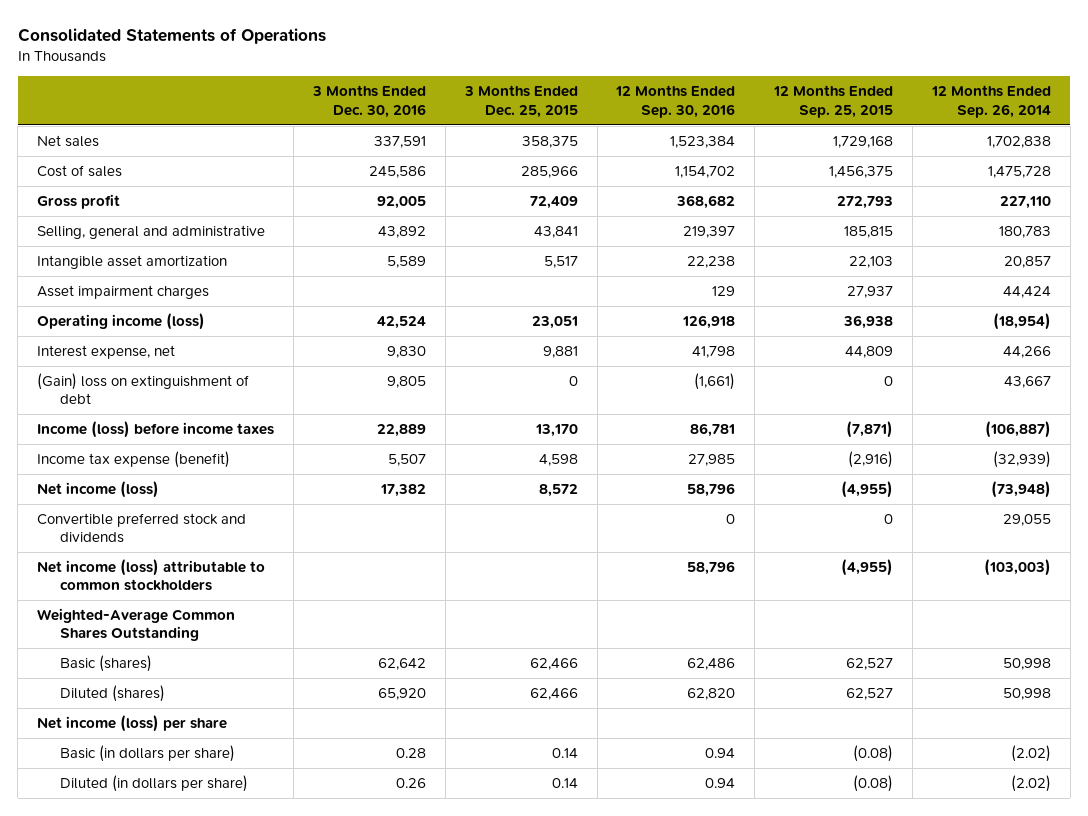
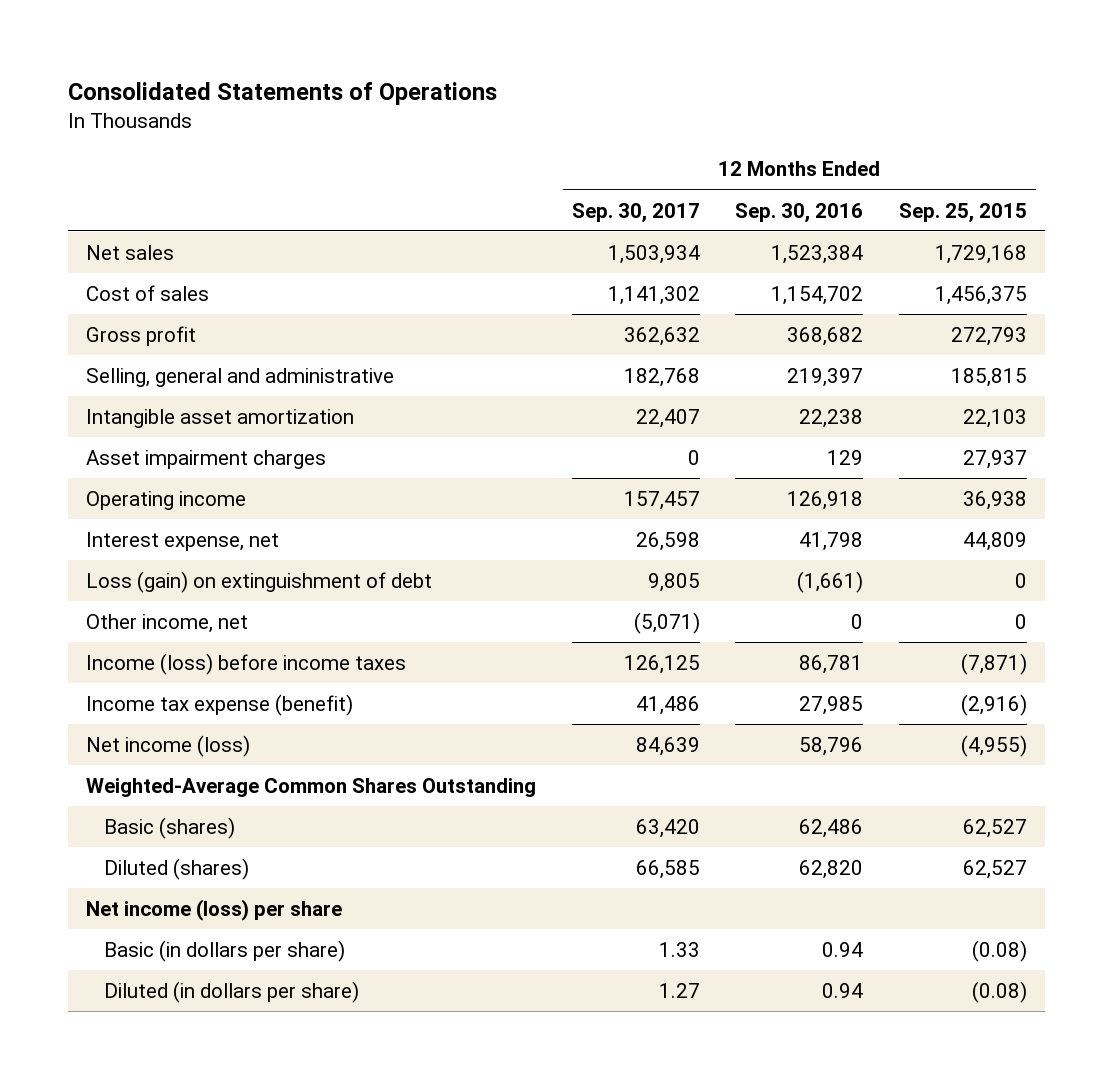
- | 3 Months Ended Dec. 30, 2016 | 3 Months Ended Dec. 25, 2015 | 12 Months Ended Sep. 30, 2016 | 12 Months Ended Sep. 25, 2015 | 12 Months Ended Sep. 26, 2014
+ | 12 Months Ended Sep. 30, 2017 | 12 Months Ended Sep. 30, 2016 | 12 Months Ended Sep. 25, 2015
- Operating income (loss) | 42,524 | 23,051 | 126,918 | 36,938 | (18,954)
+ Operating income | 157,457 | 126,918 | 36,938
- (Gain) loss on extinguishment of debt | 9,805 | 0 | (1,661) | 0 | 43,667
+ Loss (gain) on extinguishment of debt | 9,805 | (1,661) | 0
+ Other income, net | (5,071) | 0 | 0
- Convertible preferred stock and dividends | | | 0 | 0 | 29,055
- Net income (loss) attributable to common stockholders | | | 58,796 | (4,955) | (103,003)

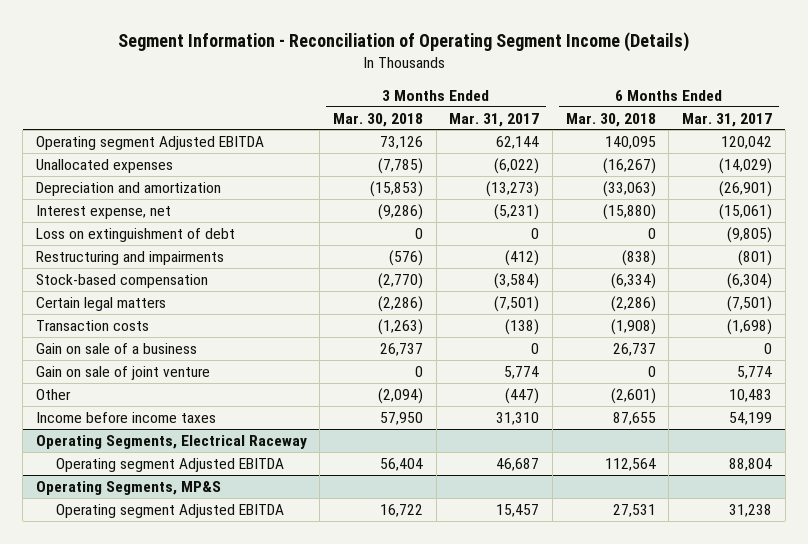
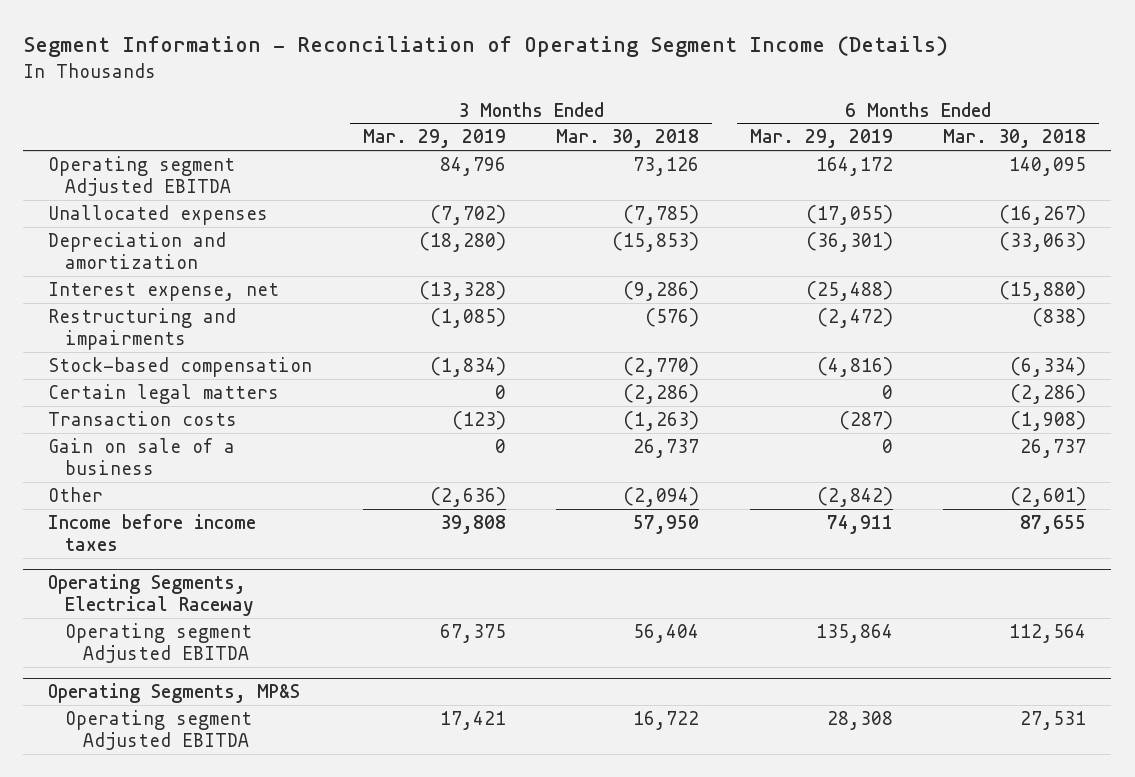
- | 3 Months Ended Mar. 30, 2018 | 3 Months Ended Mar. 31, 2017 | 6 Months Ended Mar. 30, 2018 | 6 Months Ended Mar. 31, 2017
+ | 3 Months Ended Mar. 29, 2019 | 3 Months Ended Mar. 30, 2018 | 6 Months Ended Mar. 29, 2019 | 6 Months Ended Mar. 30, 2018
- Loss on extinguishment of debt | 0 | 0 | 0 | (9,805)
- Gain on sale of joint venture | 0 | 5,774 | 0 | 5,774

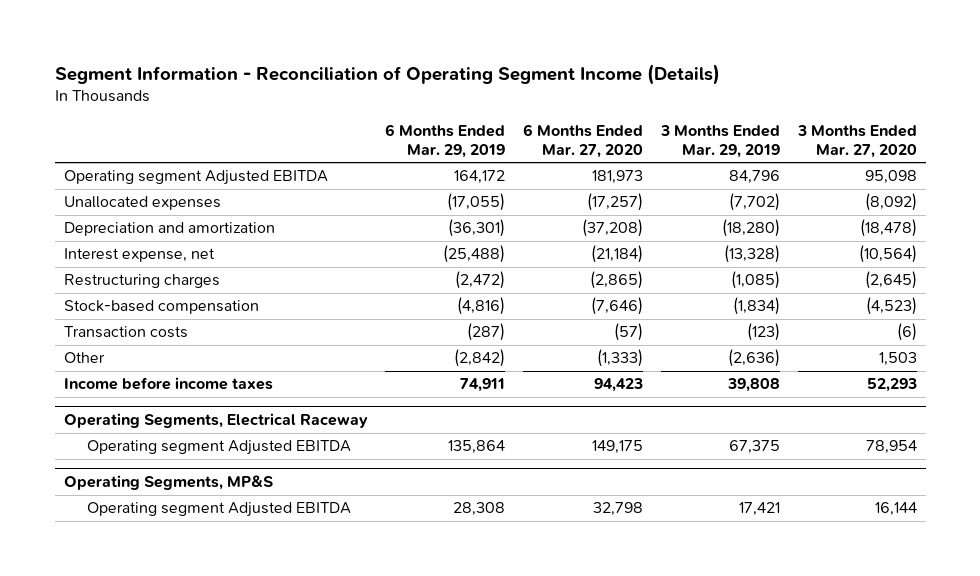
- | 3 Months Ended Mar. 29, 2019 | 3 Months Ended Mar. 30, 2018 | 6 Months Ended Mar. 29, 2019 | 6 Months Ended Mar. 30, 2018
+ | 6 Months Ended Mar. 29, 2019 | 6 Months Ended Mar. 27, 2020 | 3 Months Ended Mar. 29, 2019 | 3 Months Ended Mar. 27, 2020
- Restructuring and impairments | (1,085) | (576) | (2,472) | (838)
+ Restructuring charges | (2,472) | (2,865) | (1,085) | (2,645)
- Certain legal matters | 0 | (2,286) | 0 | (2,286)
- Gain on sale of a business | 0 | 26,737 | 0 | 26,737

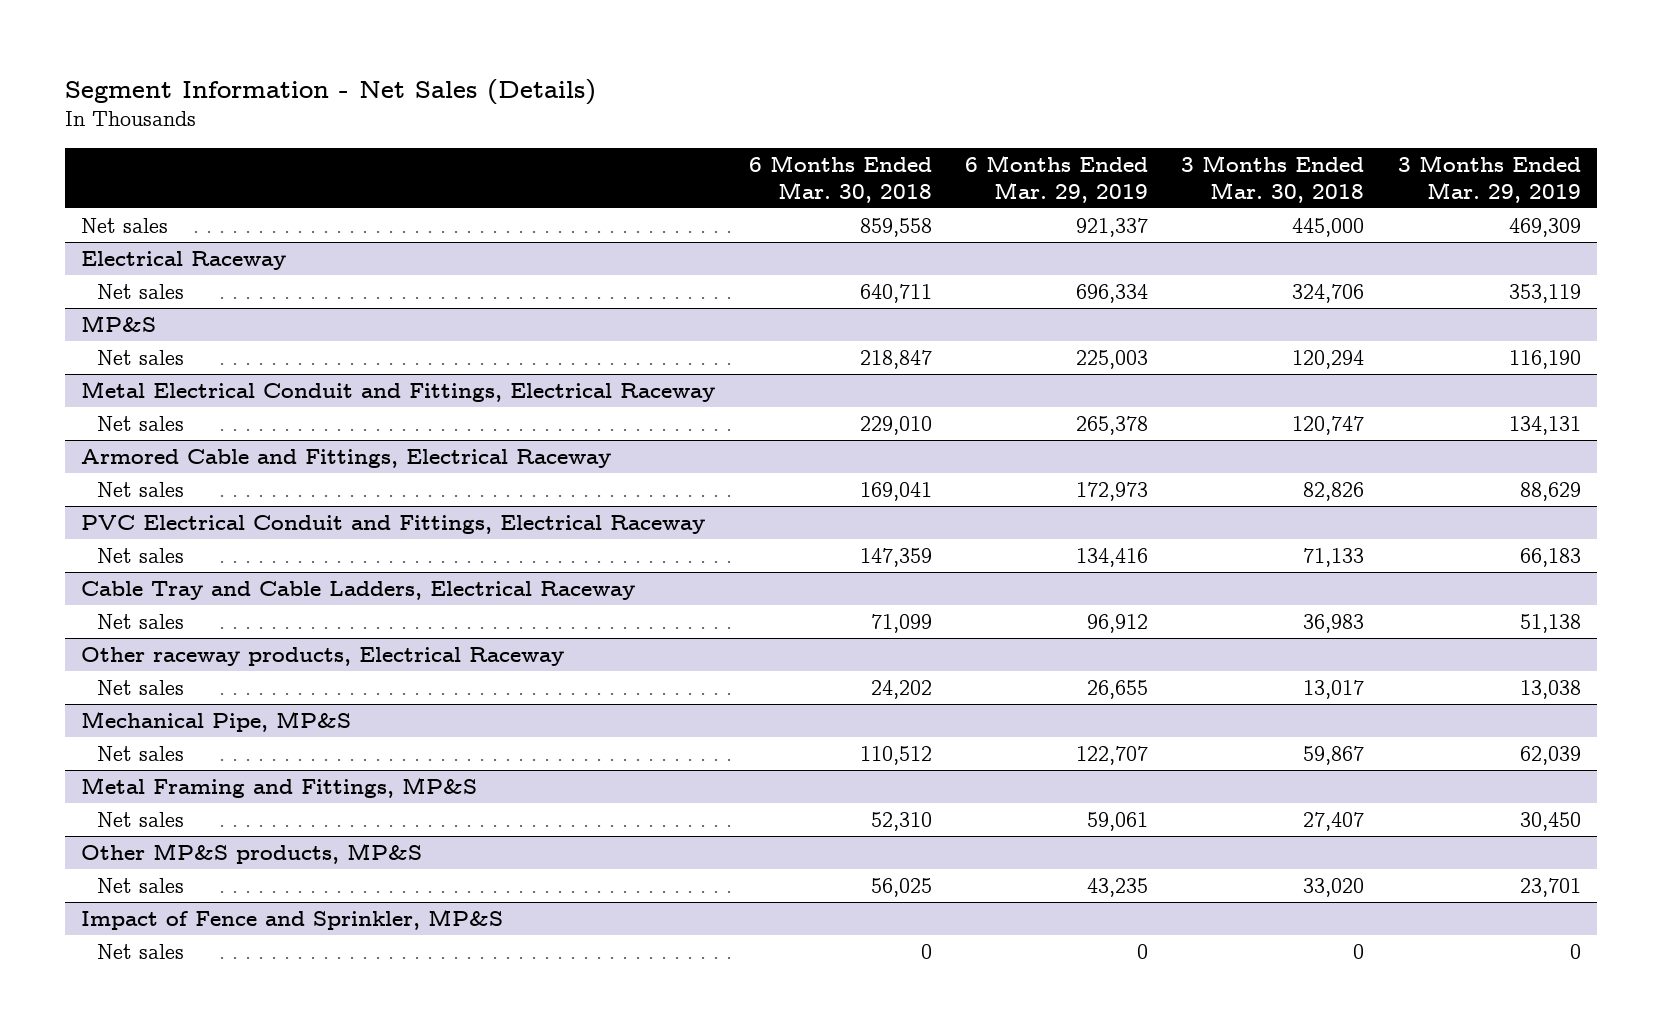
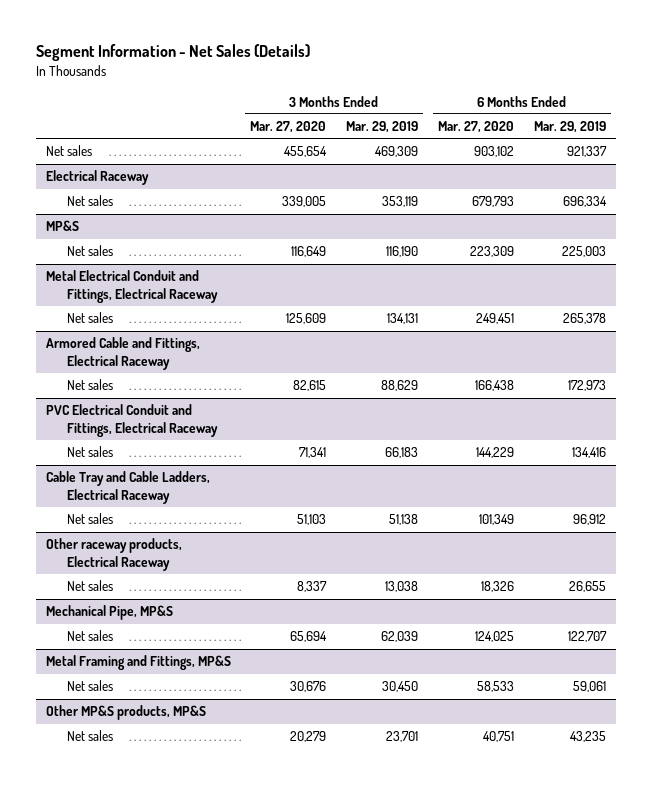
- | 6 Months Ended Mar. 30, 2018 | 6 Months Ended Mar. 29, 2019 | 3 Months Ended Mar. 30, 2018 | 3 Months Ended Mar. 29, 2019
+ | 3 Months Ended Mar. 27, 2020 | 3 Months Ended Mar. 29, 2019 | 6 Months Ended Mar. 27, 2020 | 6 Months Ended Mar. 29, 2019
- Impact of Fence and Sprinkler, MP&S
- Net sales | 0 | 0 | 0 | 0

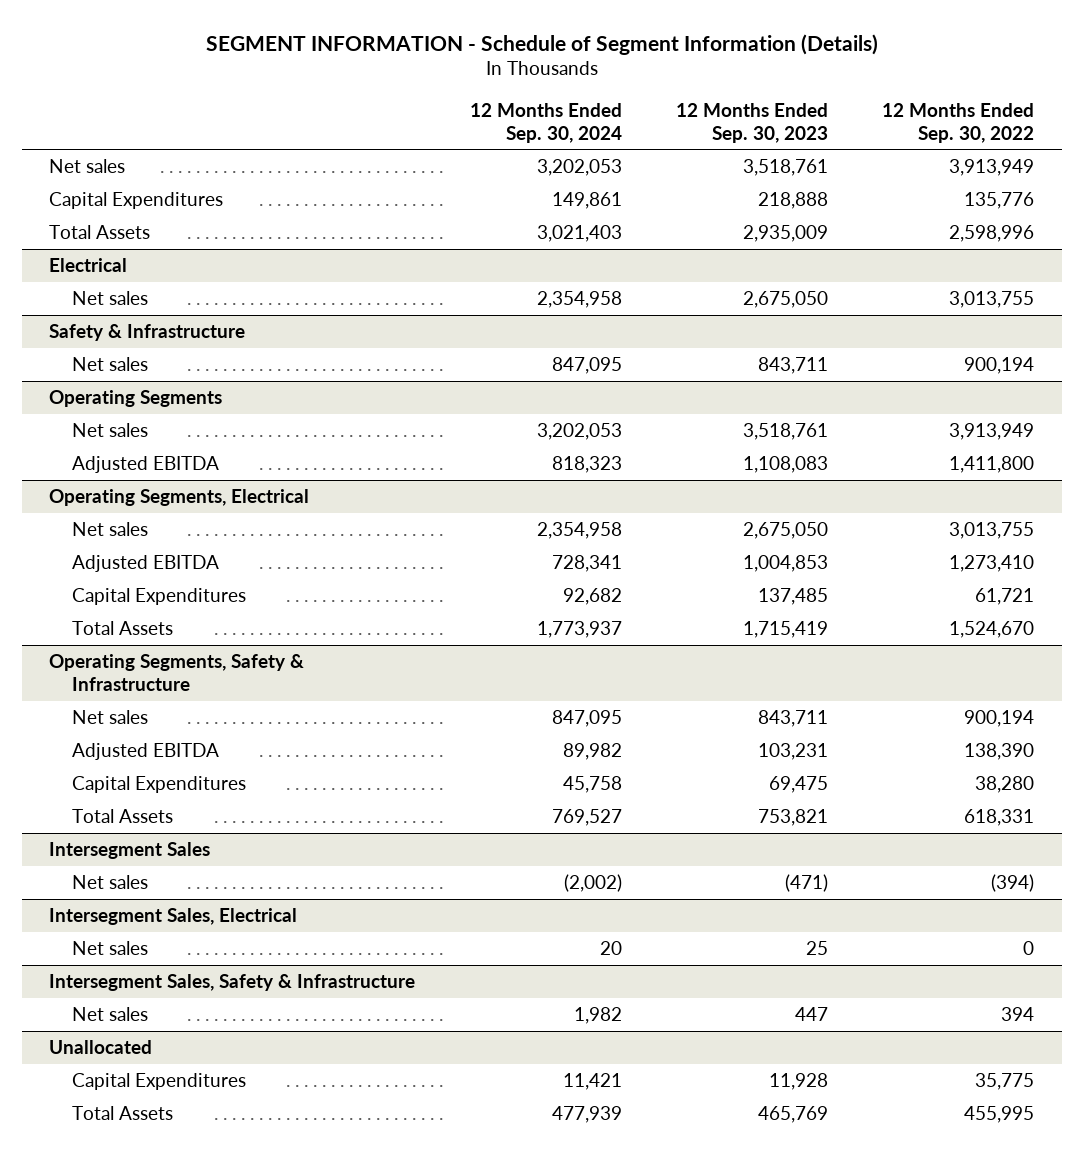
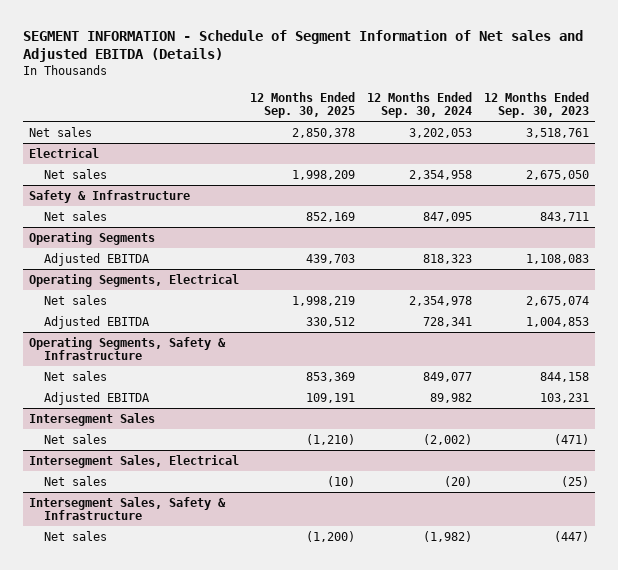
- SEGMENT INFORMATION - Schedule of Segment Information (Details)
+ SEGMENT INFORMATION - Schedule of Segment Information of Net sales and Adjusted EBITDA (Details)
- | 12 Months Ended Sep. 30, 2024 | 12 Months Ended Sep. 30, 2023 | 12 Months Ended Sep. 30, 2022
+ | 12 Months Ended Sep. 30, 2025 | 12 Months Ended Sep. 30, 2024 | 12 Months Ended Sep. 30, 2023
- Capital Expenditures | 149,861 | 218,888 | 135,776
- Total Assets | 3,021,403 | 2,935,009 | 2,598,996
@ Operating Segments
- Net sales | 3,202,053 | 3,518,761 | 3,913,949
@ Operating Segments, Electrical
- Net sales | 2,354,958 | 2,675,050 | 3,013,755
+ Net sales | 1,998,219 | 2,354,978 | 2,675,074
- Capital Expenditures | 92,682 | 137,485 | 61,721
- Total Assets | 1,773,937 | 1,715,419 | 1,524,670
@ Operating Segments, Safety & Infrastructure
- Net sales | 847,095 | 843,711 | 900,194
+ Net sales | 853,369 | 849,077 | 844,158
- Capital Expenditures | 45,758 | 69,475 | 38,280
- Total Assets | 769,527 | 753,821 | 618,331
@ Intersegment Sales, Electrical
- Net sales | 20 | 25 | 0
+ Net sales | (10) | (20) | (25)
@ Intersegment Sales, Safety & Infrastructure
- Net sales | 1,982 | 447 | 394
- Unallocated
- Capital Expenditures | 11,421 | 11,928 | 35,775
- Total Assets | 477,939 | 465,769 | 455,995
@ Intersegment Sales, Safety & Infrastructure
+ Net sales | (1,200) | (1,982) | (447)

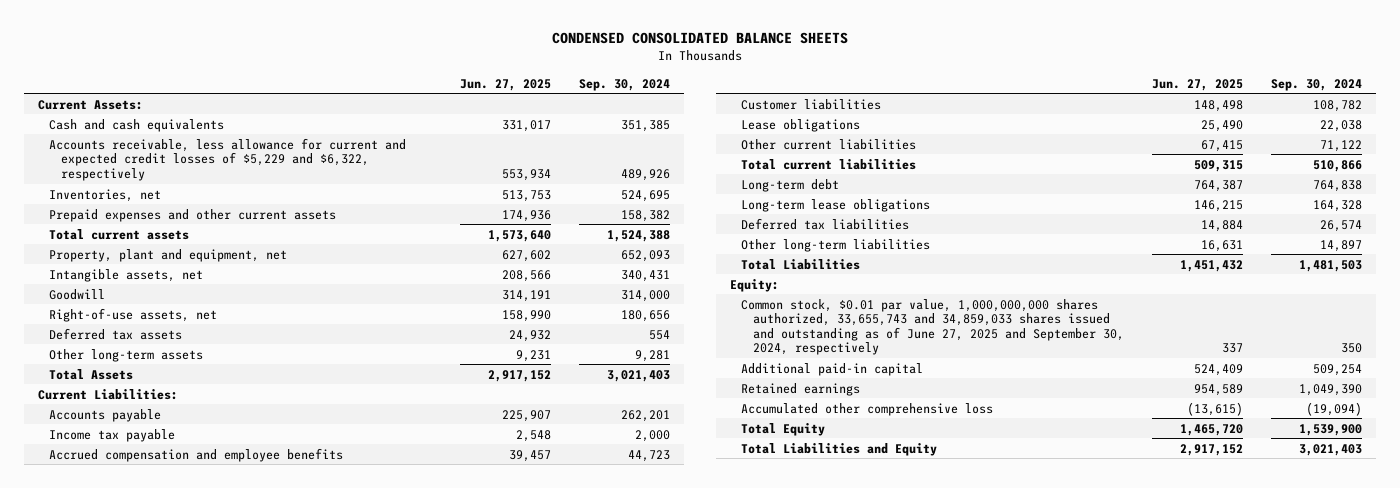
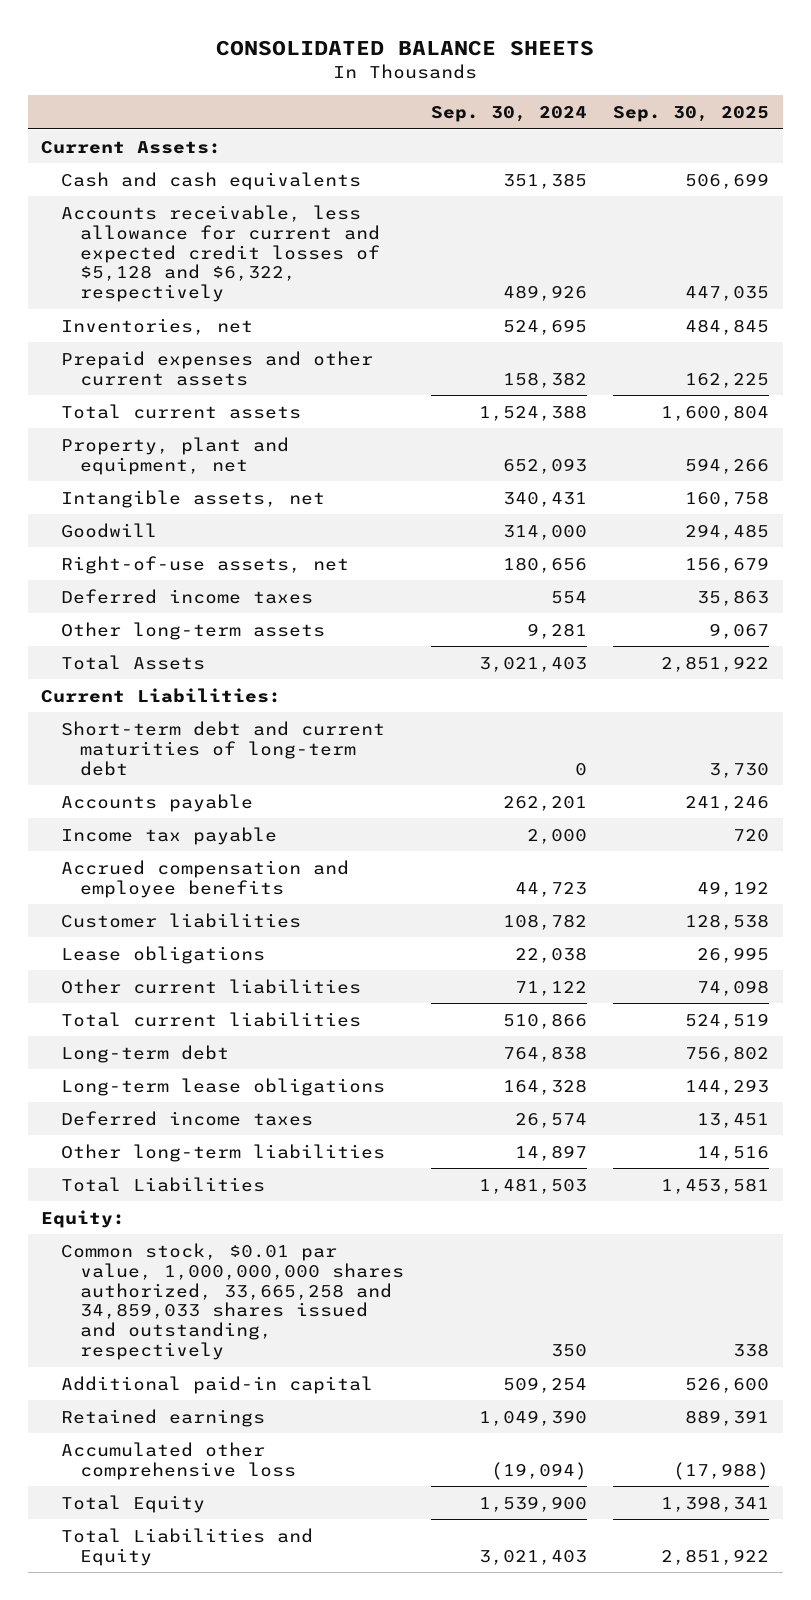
- CONDENSED CONSOLIDATED BALANCE SHEETS
+ CONSOLIDATED BALANCE SHEETS
- | Jun. 27, 2025 | Sep. 30, 2024
+ | Sep. 30, 2024 | Sep. 30, 2025
- Accounts receivable, less allowance for current and expected credit losses of $5,229 and $6,322, respectively | 553,934 | 489,926
+ Accounts receivable, less allowance for current and expected credit losses of $5,128 and $6,322, respectively | 489,926 | 447,035
- Deferred tax assets | 24,932 | 554
+ Deferred income taxes | 554 | 35,863
+ Short-term debt and current maturities of long-term debt | 0 | 3,730
- Deferred tax liabilities | 14,884 | 26,574
+ Deferred income taxes | 26,574 | 13,451
- Common stock, $0.01 par value, 1,000,000,000 shares authorized, 33,655,743 and 34,859,033 shares issued and outstanding as of June 27, 2025 and September 30, 2024, respectively | 337 | 350
+ Common stock, $0.01 par value, 1,000,000,000 shares authorized, 33,665,258 and 34,859,033 shares issued and outstanding, respectively | 350 | 338

